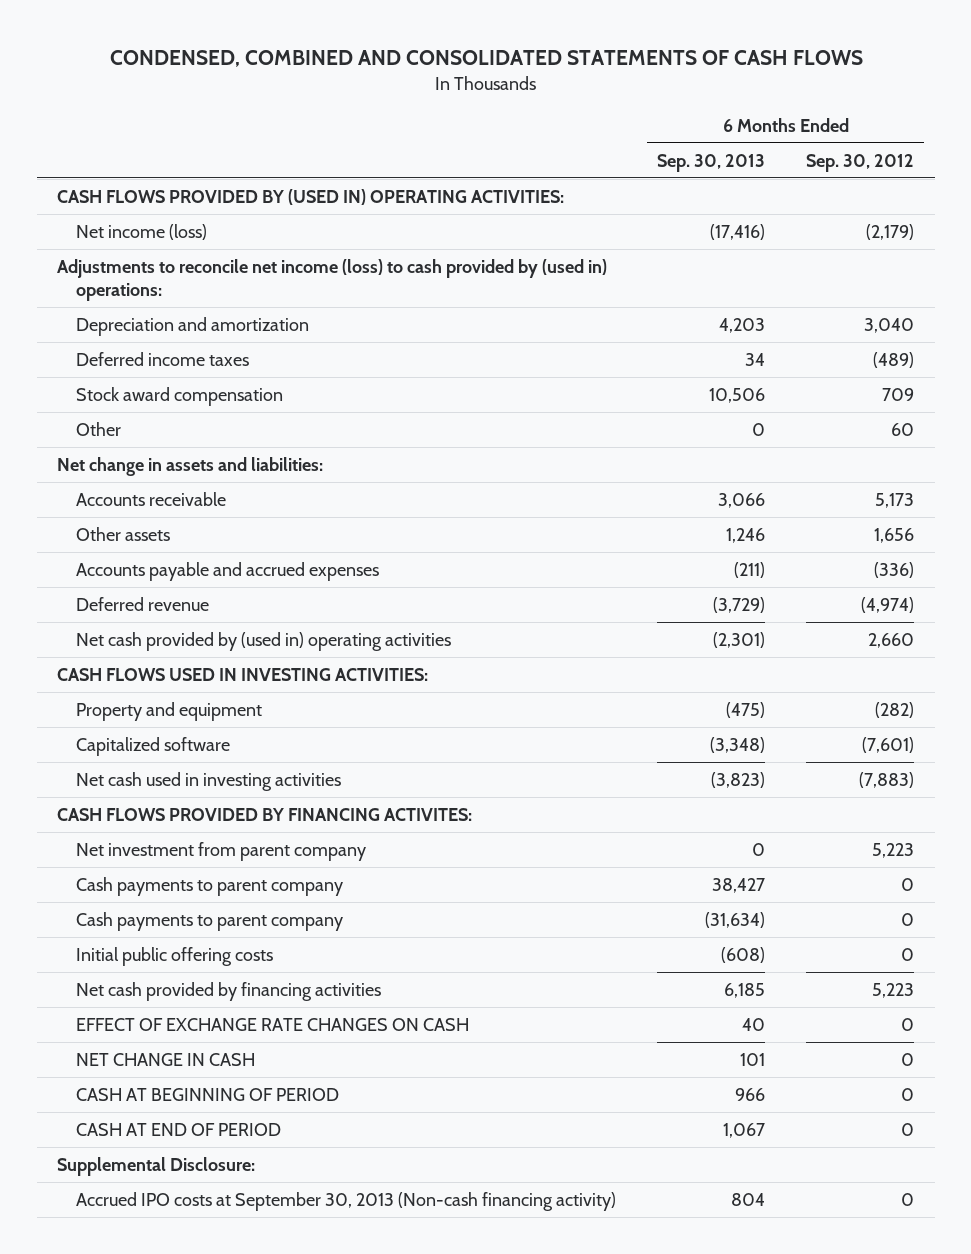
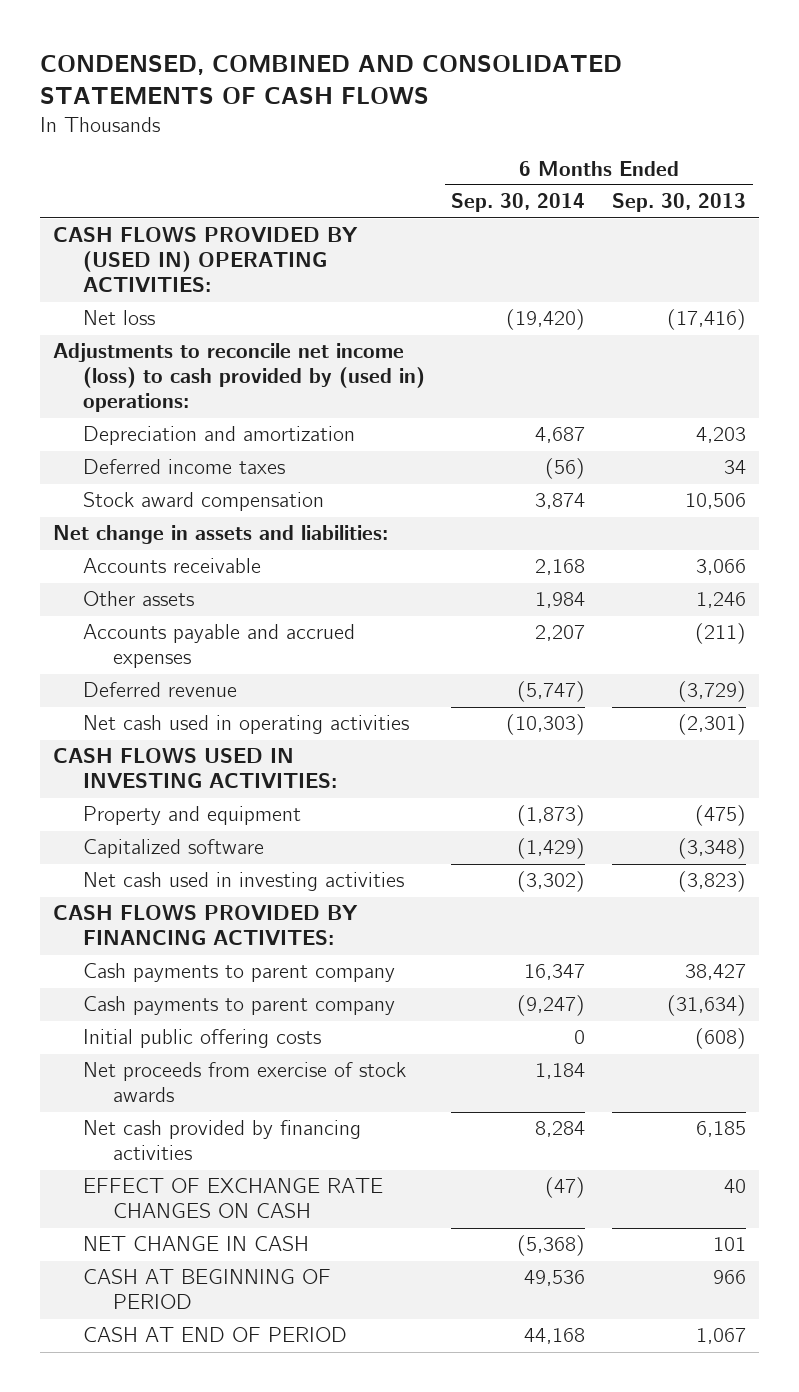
- | 6 Months Ended Sep. 30, 2013 | 6 Months Ended Sep. 30, 2012
+ | 6 Months Ended Sep. 30, 2014 | 6 Months Ended Sep. 30, 2013
- Net income (loss) | (17,416) | (2,179)
+ Net loss | (19,420) | (17,416)
- Other | 0 | 60
- Net cash provided by (used in) operating activities | (2,301) | 2,660
+ Net cash used in operating activities | (10,303) | (2,301)
- Net investment from parent company | 0 | 5,223
+ Net proceeds from exercise of stock awards | 1,184 |
- Supplemental Disclosure:
- Accrued IPO costs at September 30, 2013 (Non-cash financing activity) | 804 | 0

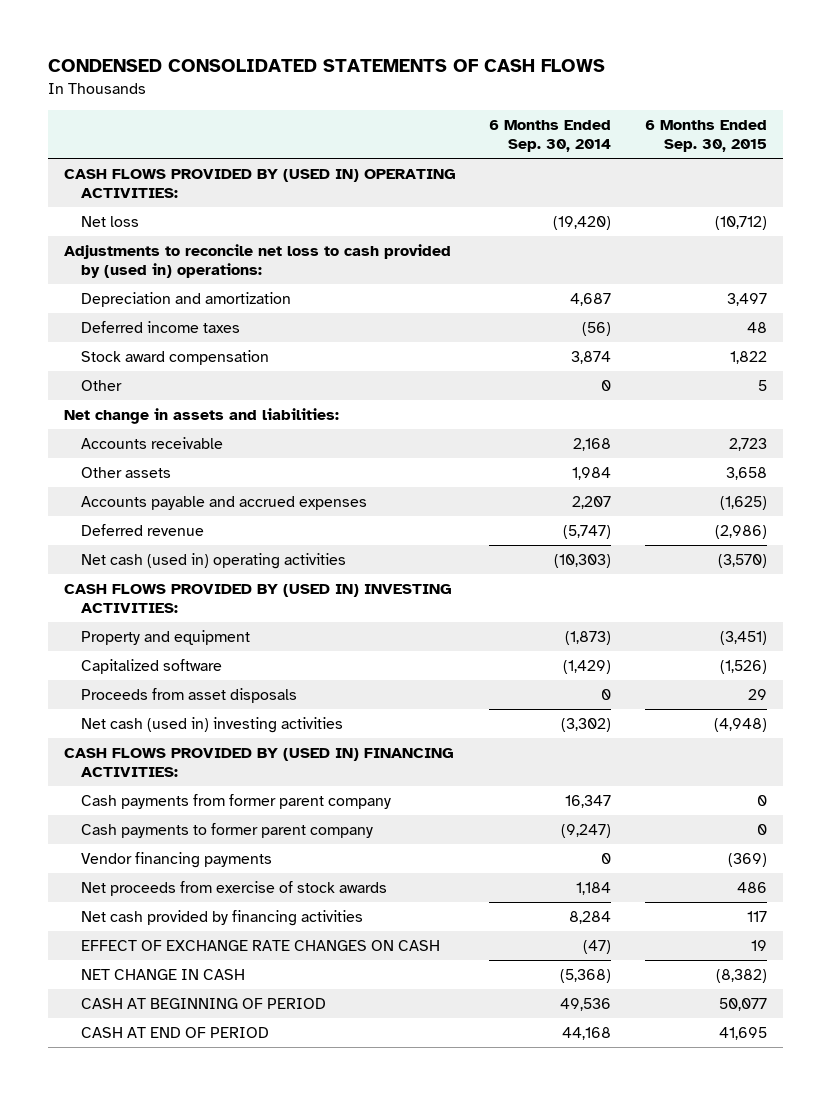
- CONDENSED, COMBINED AND CONSOLIDATED STATEMENTS OF CASH FLOWS
+ CONDENSED CONSOLIDATED STATEMENTS OF CASH FLOWS
- | 6 Months Ended Sep. 30, 2014 | 6 Months Ended Sep. 30, 2013
+ | 6 Months Ended Sep. 30, 2014 | 6 Months Ended Sep. 30, 2015
- Adjustments to reconcile net income (loss) to cash provided by (used in) operations:
+ Adjustments to reconcile net loss to cash provided by (used in) operations:
+ Other | 0 | 5
- Net cash used in operating activities | (10,303) | (2,301)
- CASH FLOWS USED IN INVESTING ACTIVITIES:
+ Net cash (used in) operating activities | (10,303) | (3,570)
+ CASH FLOWS PROVIDED BY (USED IN) INVESTING ACTIVITIES:
- Net cash used in investing activities | (3,302) | (3,823)
- CASH FLOWS PROVIDED BY FINANCING ACTIVITES:
- Cash payments to parent company | 16,347 | 38,427
- Cash payments to parent company | (9,247) | (31,634)
- Initial public offering costs | 0 | (608)
+ Proceeds from asset disposals | 0 | 29
+ Net cash (used in) investing activities | (3,302) | (4,948)
+ CASH FLOWS PROVIDED BY (USED IN) FINANCING ACTIVITIES:
+ Cash payments from former parent company | 16,347 | 0
+ Cash payments to former parent company | (9,247) | 0
+ Vendor financing payments | 0 | (369)

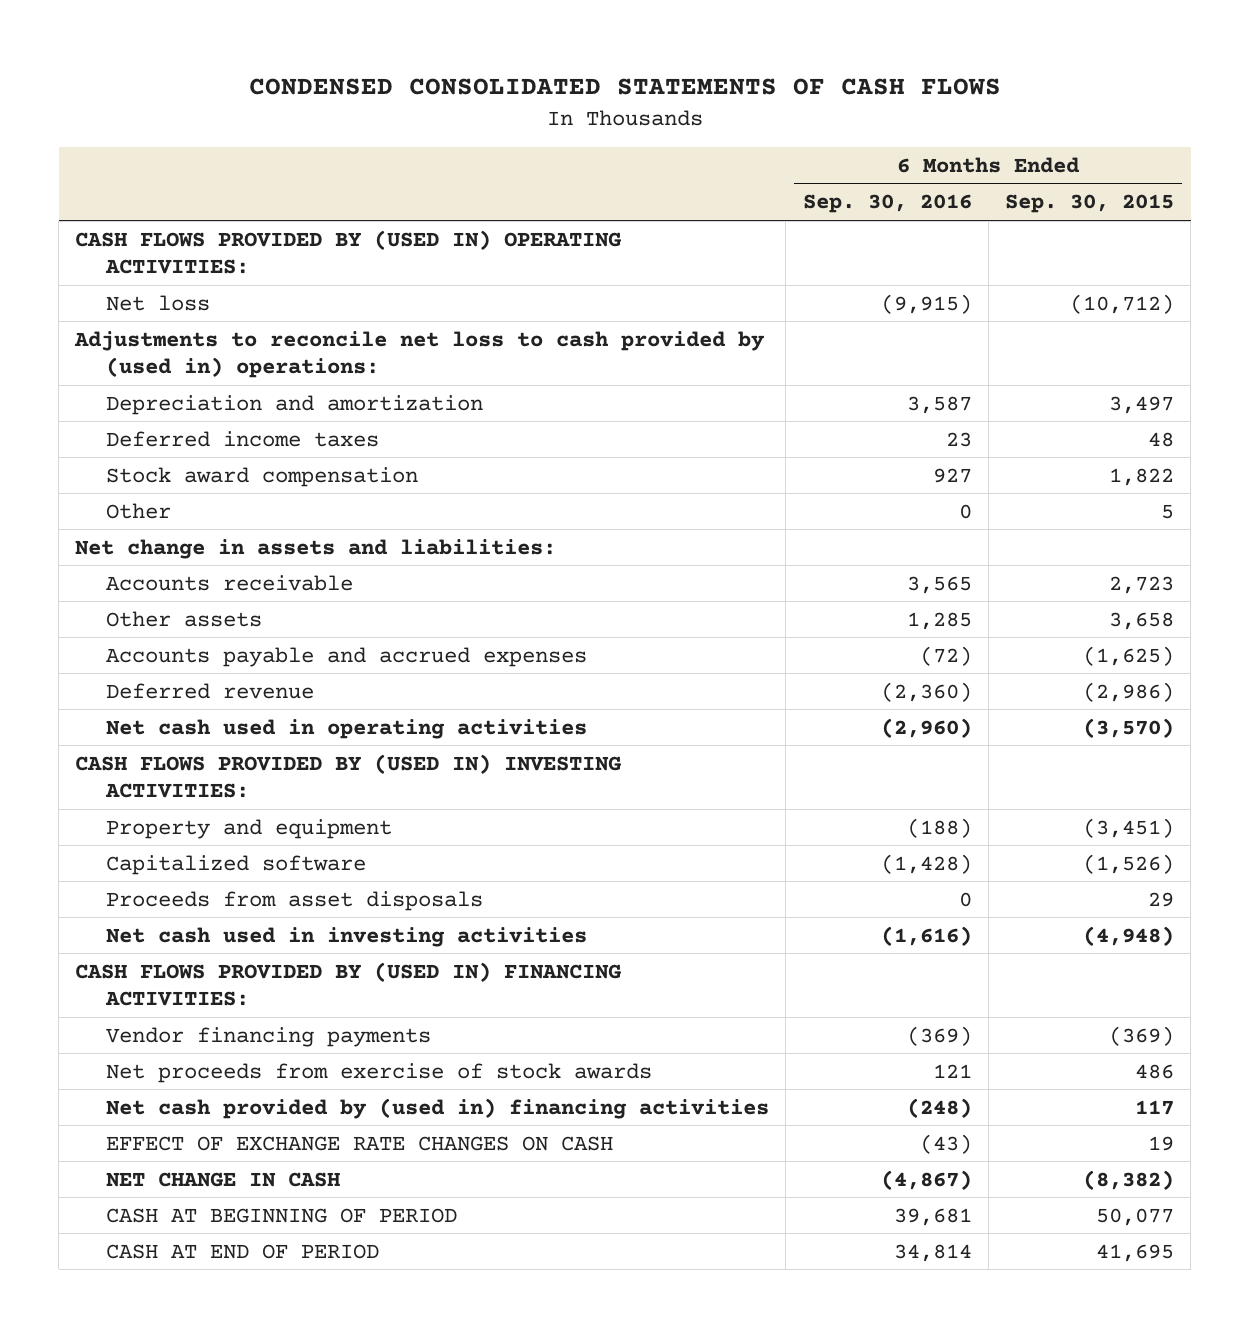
- | 6 Months Ended Sep. 30, 2014 | 6 Months Ended Sep. 30, 2015
+ | 6 Months Ended Sep. 30, 2016 | 6 Months Ended Sep. 30, 2015
- Net cash (used in) operating activities | (10,303) | (3,570)
+ Net cash used in operating activities | (2,960) | (3,570)
- Net cash (used in) investing activities | (3,302) | (4,948)
+ Net cash used in investing activities | (1,616) | (4,948)
- Cash payments from former parent company | 16,347 | 0
- Cash payments to former parent company | (9,247) | 0
- Net cash provided by financing activities | 8,284 | 117
+ Net cash provided by (used in) financing activities | (248) | 117

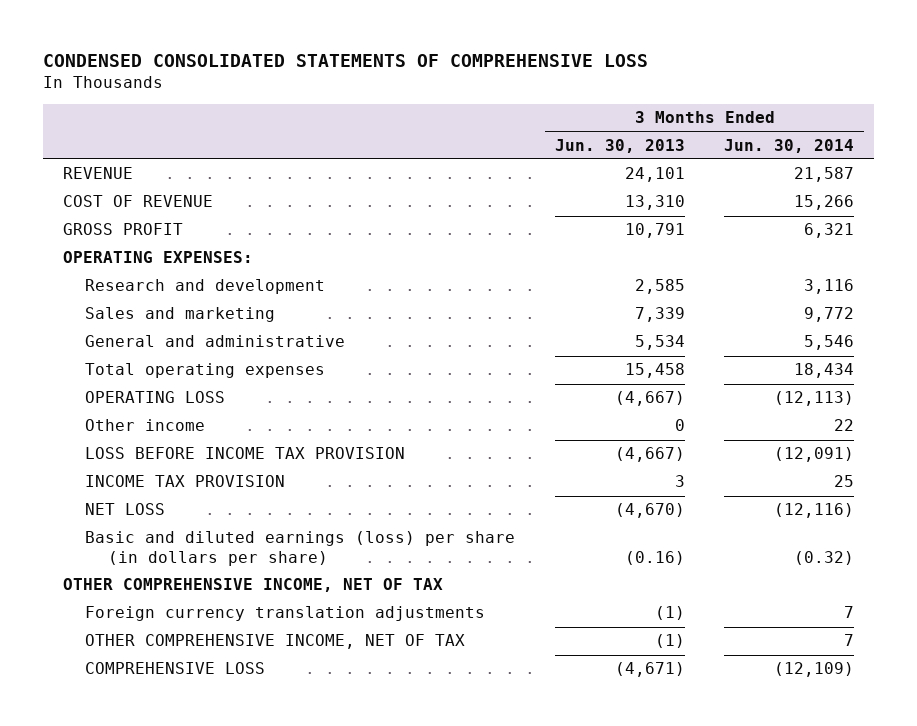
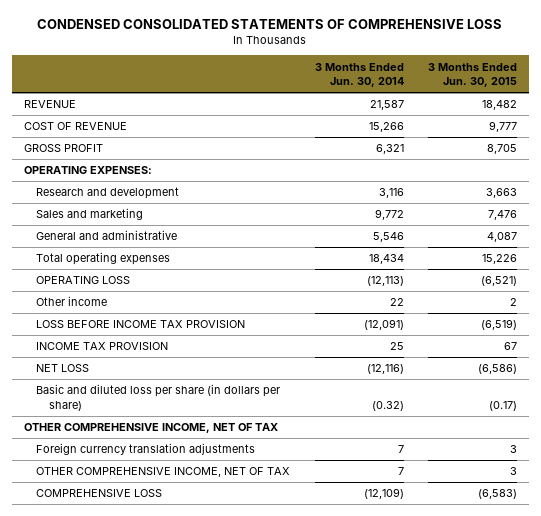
- | 3 Months Ended Jun. 30, 2013 | 3 Months Ended Jun. 30, 2014
+ | 3 Months Ended Jun. 30, 2014 | 3 Months Ended Jun. 30, 2015
- Basic and diluted earnings (loss) per share (in dollars per share) | (0.16) | (0.32)
+ Basic and diluted loss per share (in dollars per share) | (0.32) | (0.17)

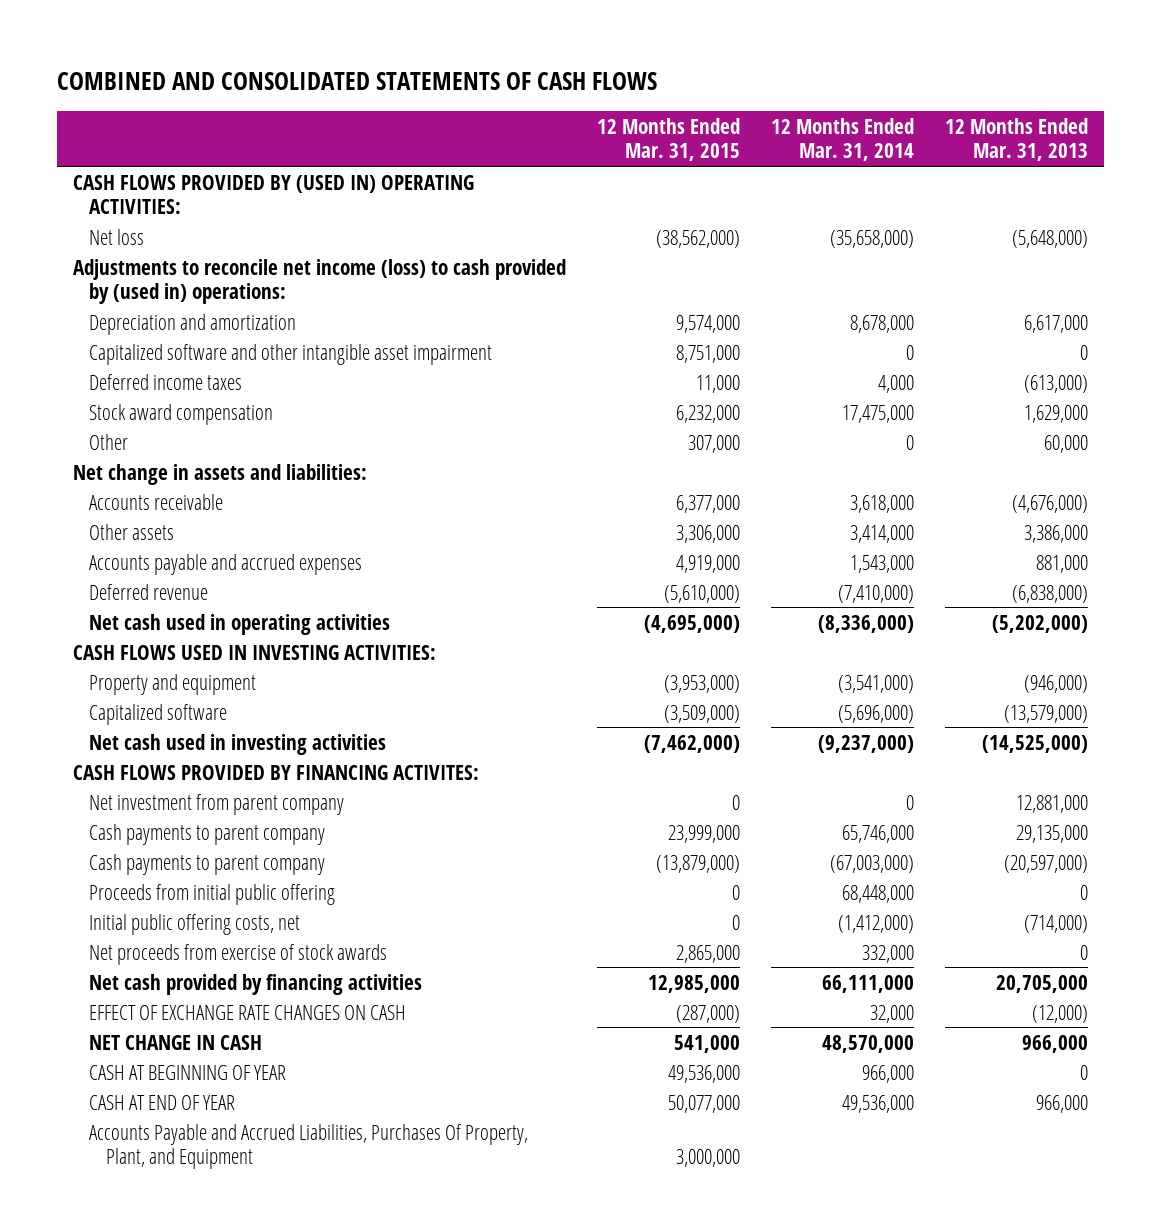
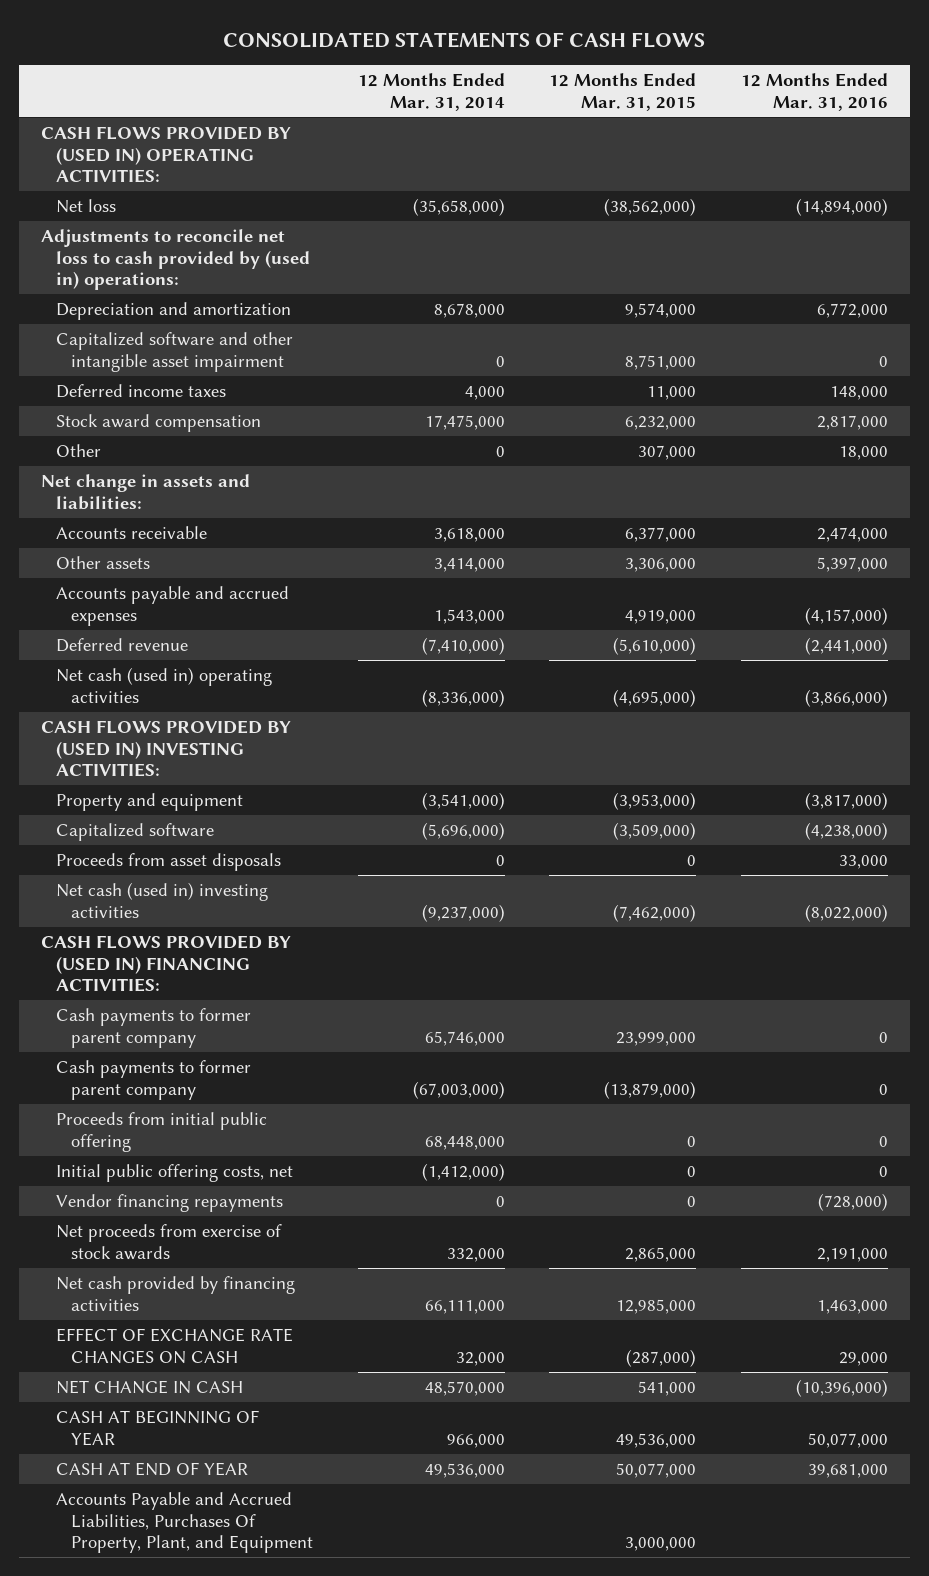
- COMBINED AND CONSOLIDATED STATEMENTS OF CASH FLOWS
+ CONSOLIDATED STATEMENTS OF CASH FLOWS
- | 12 Months Ended Mar. 31, 2015 | 12 Months Ended Mar. 31, 2014 | 12 Months Ended Mar. 31, 2013
+ | 12 Months Ended Mar. 31, 2014 | 12 Months Ended Mar. 31, 2015 | 12 Months Ended Mar. 31, 2016
- Adjustments to reconcile net income (loss) to cash provided by (used in) operations:
+ Adjustments to reconcile net loss to cash provided by (used in) operations:
- Net cash used in operating activities | (4,695,000) | (8,336,000) | (5,202,000)
- CASH FLOWS USED IN INVESTING ACTIVITIES:
+ Net cash (used in) operating activities | (8,336,000) | (4,695,000) | (3,866,000)
+ CASH FLOWS PROVIDED BY (USED IN) INVESTING ACTIVITIES:
- Net cash used in investing activities | (7,462,000) | (9,237,000) | (14,525,000)
- CASH FLOWS PROVIDED BY FINANCING ACTIVITES:
- Net investment from parent company | 0 | 0 | 12,881,000
- Cash payments to parent company | 23,999,000 | 65,746,000 | 29,135,000
- Cash payments to parent company | (13,879,000) | (67,003,000) | (20,597,000)
+ Proceeds from asset disposals | 0 | 0 | 33,000
+ Net cash (used in) investing activities | (9,237,000) | (7,462,000) | (8,022,000)
+ CASH FLOWS PROVIDED BY (USED IN) FINANCING ACTIVITIES:
+ Cash payments to former parent company | 65,746,000 | 23,999,000 | 0
+ Cash payments to former parent company | (67,003,000) | (13,879,000) | 0
+ Vendor financing repayments | 0 | 0 | (728,000)

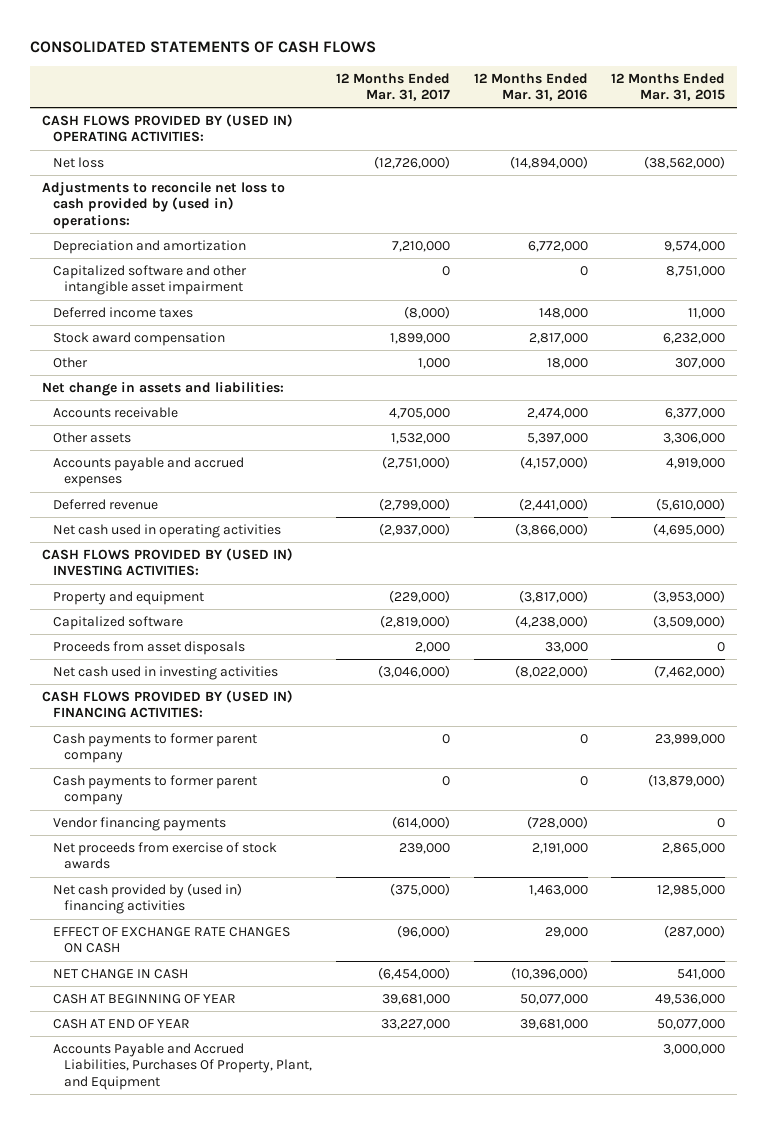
- | 12 Months Ended Mar. 31, 2014 | 12 Months Ended Mar. 31, 2015 | 12 Months Ended Mar. 31, 2016
+ | 12 Months Ended Mar. 31, 2017 | 12 Months Ended Mar. 31, 2016 | 12 Months Ended Mar. 31, 2015
- Net cash (used in) operating activities | (8,336,000) | (4,695,000) | (3,866,000)
+ Net cash used in operating activities | (2,937,000) | (3,866,000) | (4,695,000)
- Net cash (used in) investing activities | (9,237,000) | (7,462,000) | (8,022,000)
+ Net cash used in investing activities | (3,046,000) | (8,022,000) | (7,462,000)
- Proceeds from initial public offering | 68,448,000 | 0 | 0
- Initial public offering costs, net | (1,412,000) | 0 | 0
- Vendor financing repayments | 0 | 0 | (728,000)
+ Vendor financing payments | (614,000) | (728,000) | 0
- Net cash provided by financing activities | 66,111,000 | 12,985,000 | 1,463,000
+ Net cash provided by (used in) financing activities | (375,000) | 1,463,000 | 12,985,000

